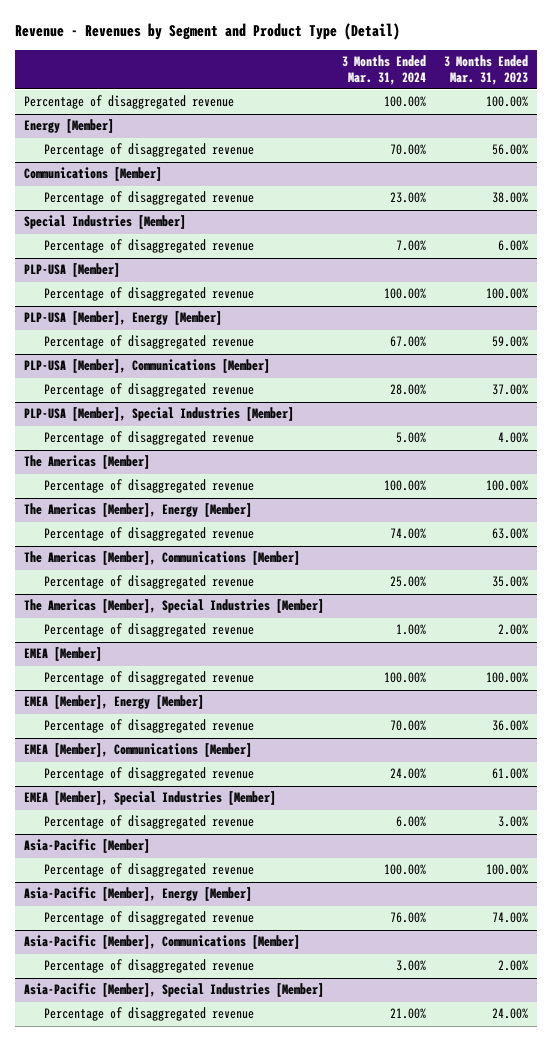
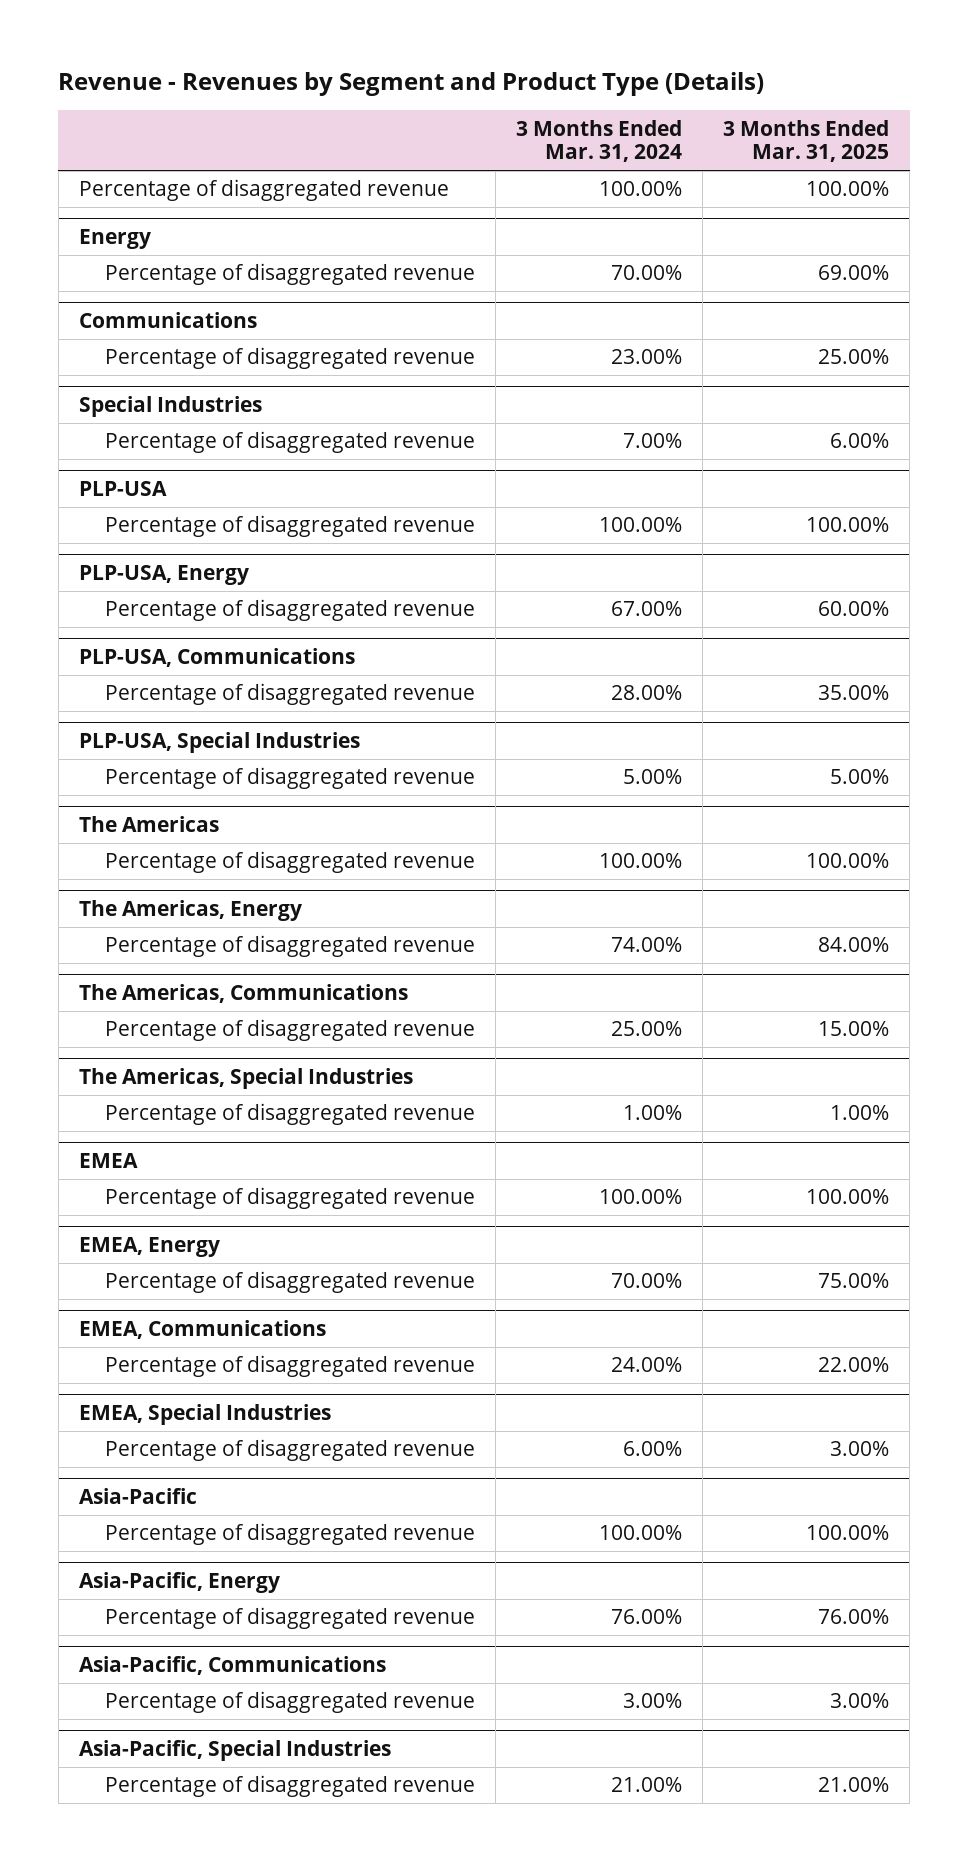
- Revenue - Revenues by Segment and Product Type (Detail)
+ Revenue - Revenues by Segment and Product Type (Details)
- | 3 Months Ended Mar. 31, 2024 | 3 Months Ended Mar. 31, 2023
+ | 3 Months Ended Mar. 31, 2024 | 3 Months Ended Mar. 31, 2025
- Energy [Member]
+ Energy
- Communications [Member]
+ Communications
- Special Industries [Member]
+ Special Industries
- PLP-USA [Member]
+ PLP-USA
- PLP-USA [Member], Energy [Member]
+ PLP-USA, Energy
- PLP-USA [Member], Communications [Member]
+ PLP-USA, Communications
- PLP-USA [Member], Special Industries [Member]
+ PLP-USA, Special Industries
- The Americas [Member]
+ The Americas
- The Americas [Member], Energy [Member]
+ The Americas, Energy
- The Americas [Member], Communications [Member]
+ The Americas, Communications
- The Americas [Member], Special Industries [Member]
+ The Americas, Special Industries
- EMEA [Member]
+ EMEA
- EMEA [Member], Energy [Member]
+ EMEA, Energy
- EMEA [Member], Communications [Member]
+ EMEA, Communications
- EMEA [Member], Special Industries [Member]
+ EMEA, Special Industries
- Asia-Pacific [Member]
+ Asia-Pacific
- Asia-Pacific [Member], Energy [Member]
+ Asia-Pacific, Energy
- Asia-Pacific [Member], Communications [Member]
+ Asia-Pacific, Communications
- Asia-Pacific [Member], Special Industries [Member]
+ Asia-Pacific, Special Industries

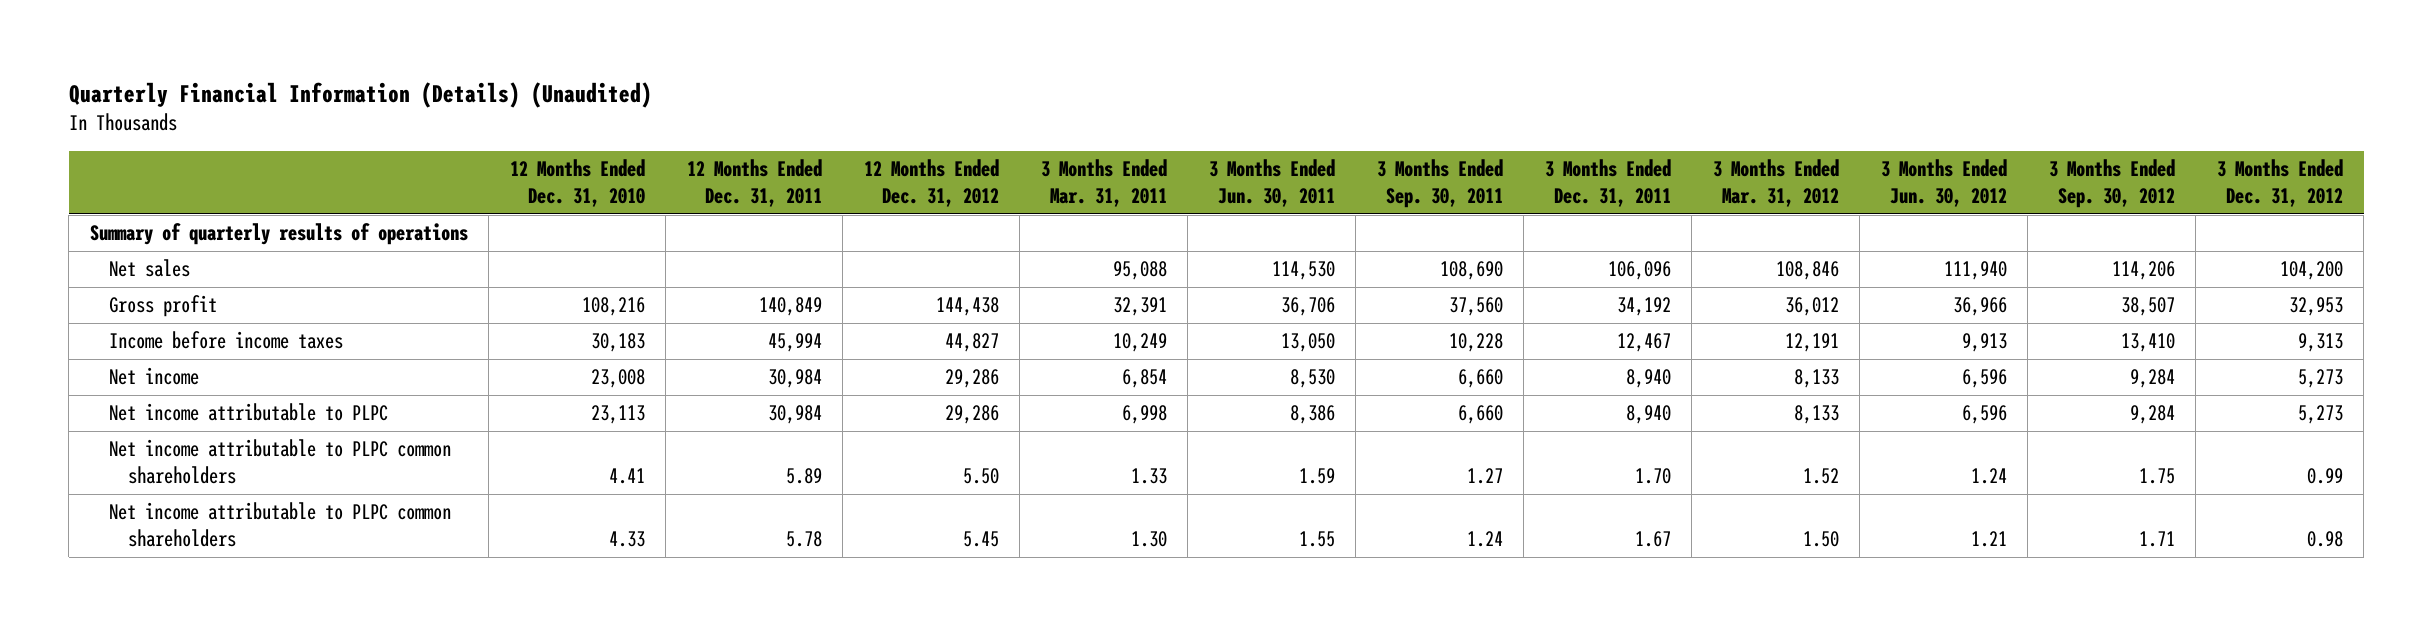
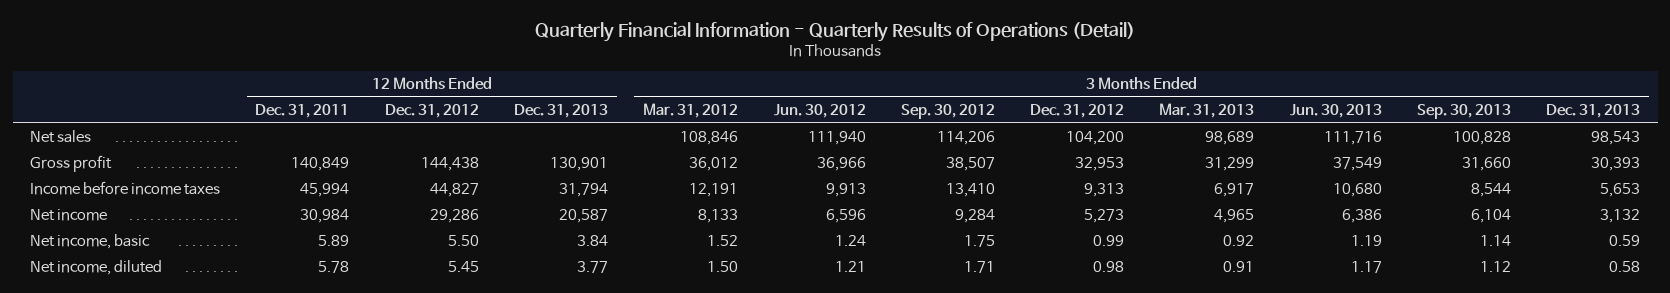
- Quarterly Financial Information (Details) (Unaudited)
+ Quarterly Financial Information - Quarterly Results of Operations (Detail)
- | 12 Months Ended Dec. 31, 2010 | 12 Months Ended Dec. 31, 2011 | 12 Months Ended Dec. 31, 2012 | 3 Months Ended Mar. 31, 2011 | 3 Months Ended Jun. 30, 2011 | 3 Months Ended Sep. 30, 2011 | 3 Months Ended Dec. 31, 2011 | 3 Months Ended Mar. 31, 2012 | 3 Months Ended Jun. 30, 2012 | 3 Months Ended Sep. 30, 2012 | 3 Months Ended Dec. 31, 2012
+ | 12 Months Ended Dec. 31, 2011 | 12 Months Ended Dec. 31, 2012 | 12 Months Ended Dec. 31, 2013 | 3 Months Ended Mar. 31, 2012 | 3 Months Ended Jun. 30, 2012 | 3 Months Ended Sep. 30, 2012 | 3 Months Ended Dec. 31, 2012 | 3 Months Ended Mar. 31, 2013 | 3 Months Ended Jun. 30, 2013 | 3 Months Ended Sep. 30, 2013 | 3 Months Ended Dec. 31, 2013
- Summary of quarterly results of operations
- Net income attributable to PLPC | 23,113 | 30,984 | 29,286 | 6,998 | 8,386 | 6,660 | 8,940 | 8,133 | 6,596 | 9,284 | 5,273
- Net income attributable to PLPC common shareholders | 4.41 | 5.89 | 5.50 | 1.33 | 1.59 | 1.27 | 1.70 | 1.52 | 1.24 | 1.75 | 0.99
- Net income attributable to PLPC common shareholders | 4.33 | 5.78 | 5.45 | 1.30 | 1.55 | 1.24 | 1.67 | 1.50 | 1.21 | 1.71 | 0.98
+ Net income, basic | 5.89 | 5.50 | 3.84 | 1.52 | 1.24 | 1.75 | 0.99 | 0.92 | 1.19 | 1.14 | 0.59
+ Net income, diluted | 5.78 | 5.45 | 3.77 | 1.50 | 1.21 | 1.71 | 0.98 | 0.91 | 1.17 | 1.12 | 0.58

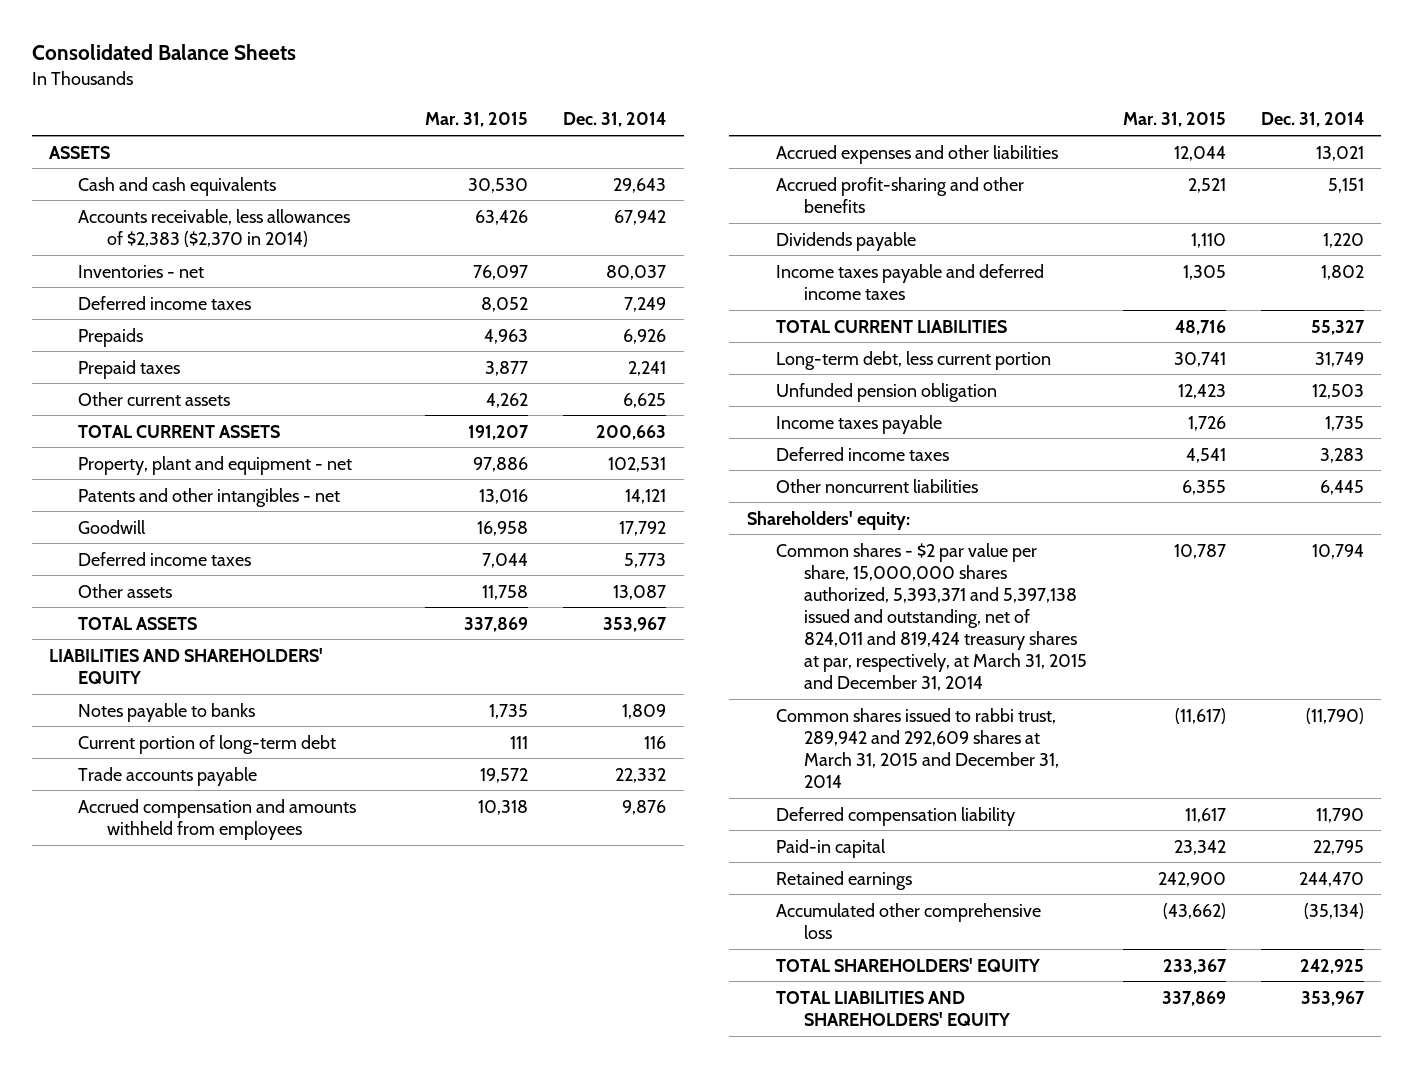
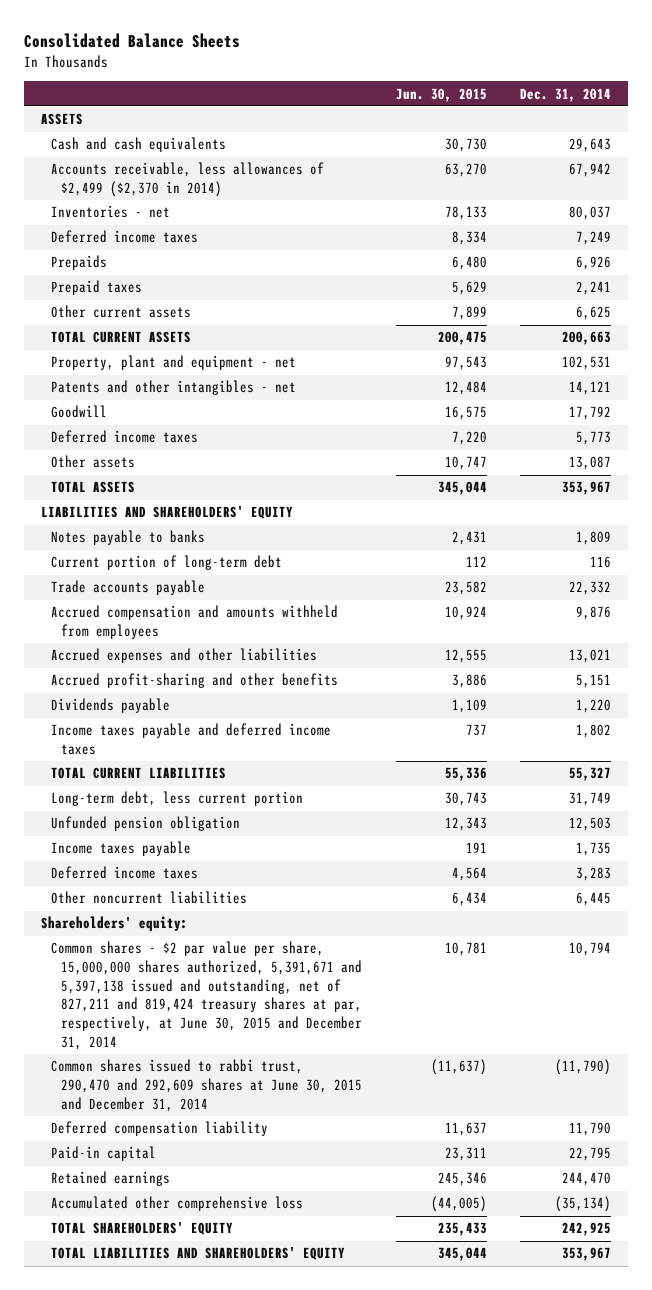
- | Mar. 31, 2015 | Dec. 31, 2014
+ | Jun. 30, 2015 | Dec. 31, 2014
- Accounts receivable, less allowances of $2,383 ($2,370 in 2014) | 63,426 | 67,942
+ Accounts receivable, less allowances of $2,499 ($2,370 in 2014) | 63,270 | 67,942
- Common shares - $2 par value per share, 15,000,000 shares authorized, 5,393,371 and 5,397,138 issued and outstanding, net of 824,011 and 819,424 treasury shares at par, respectively, at March 31, 2015 and December 31, 2014 | 10,787 | 10,794
- Common shares issued to rabbi trust, 289,942 and 292,609 shares at March 31, 2015 and December 31, 2014 | (11,617) | (11,790)
+ Common shares - $2 par value per share, 15,000,000 shares authorized, 5,391,671 and 5,397,138 issued and outstanding, net of 827,211 and 819,424 treasury shares at par, respectively, at June 30, 2015 and December 31, 2014 | 10,781 | 10,794
+ Common shares issued to rabbi trust, 290,470 and 292,609 shares at June 30, 2015 and December 31, 2014 | (11,637) | (11,790)

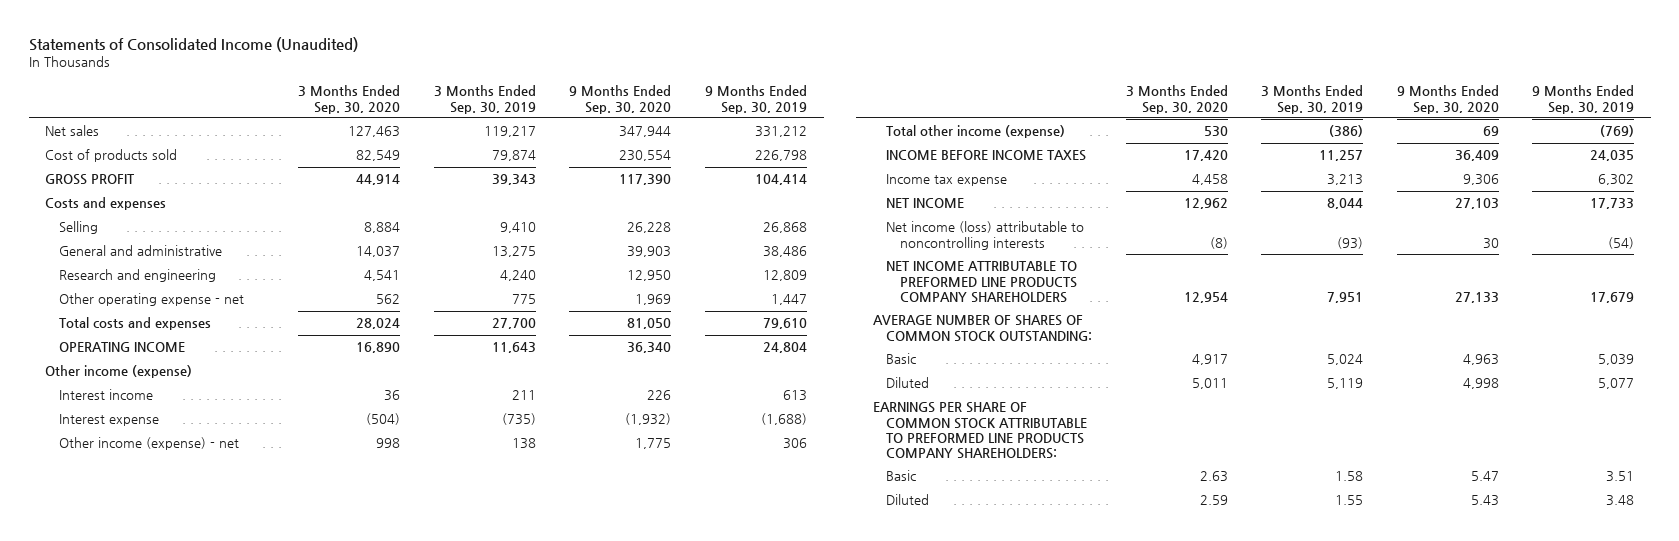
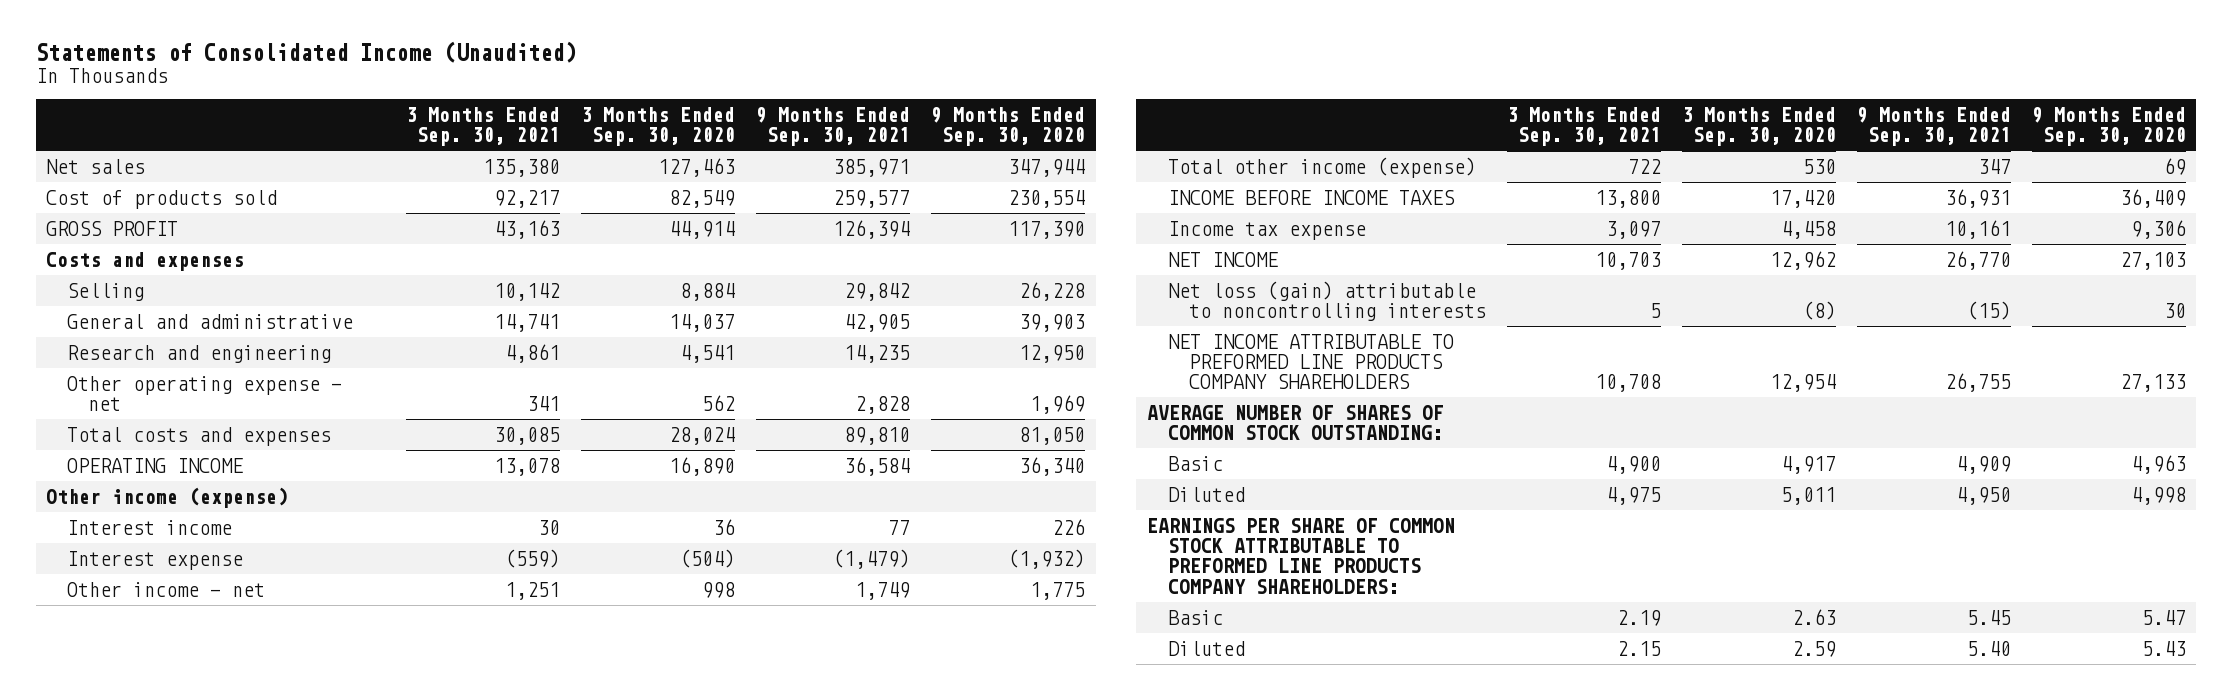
- | 3 Months Ended Sep. 30, 2020 | 3 Months Ended Sep. 30, 2019 | 9 Months Ended Sep. 30, 2020 | 9 Months Ended Sep. 30, 2019
+ | 3 Months Ended Sep. 30, 2021 | 3 Months Ended Sep. 30, 2020 | 9 Months Ended Sep. 30, 2021 | 9 Months Ended Sep. 30, 2020
- Other income (expense) - net | 998 | 138 | 1,775 | 306
+ Other income - net | 1,251 | 998 | 1,749 | 1,775
- Net income (loss) attributable to noncontrolling interests | (8) | (93) | 30 | (54)
+ Net loss (gain) attributable to noncontrolling interests | 5 | (8) | (15) | 30

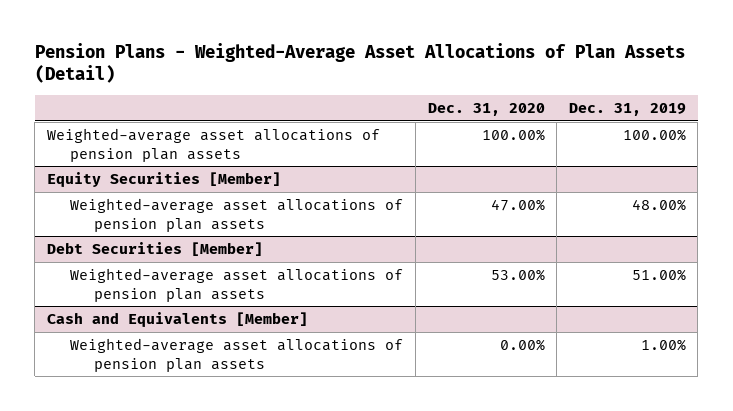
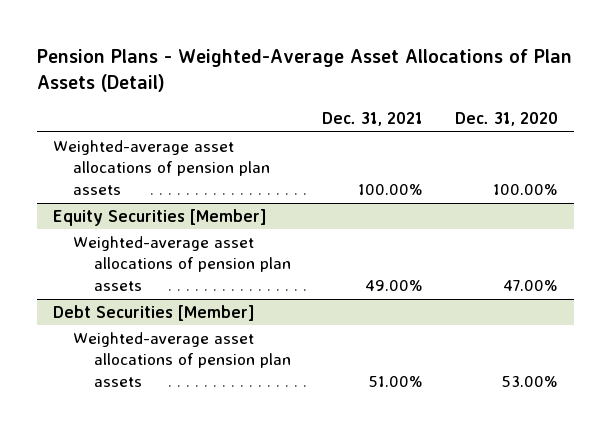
- | Dec. 31, 2020 | Dec. 31, 2019
+ | Dec. 31, 2021 | Dec. 31, 2020
- Cash and Equivalents [Member]
- Weighted-average asset allocations of pension plan assets | 0.00% | 1.00%

